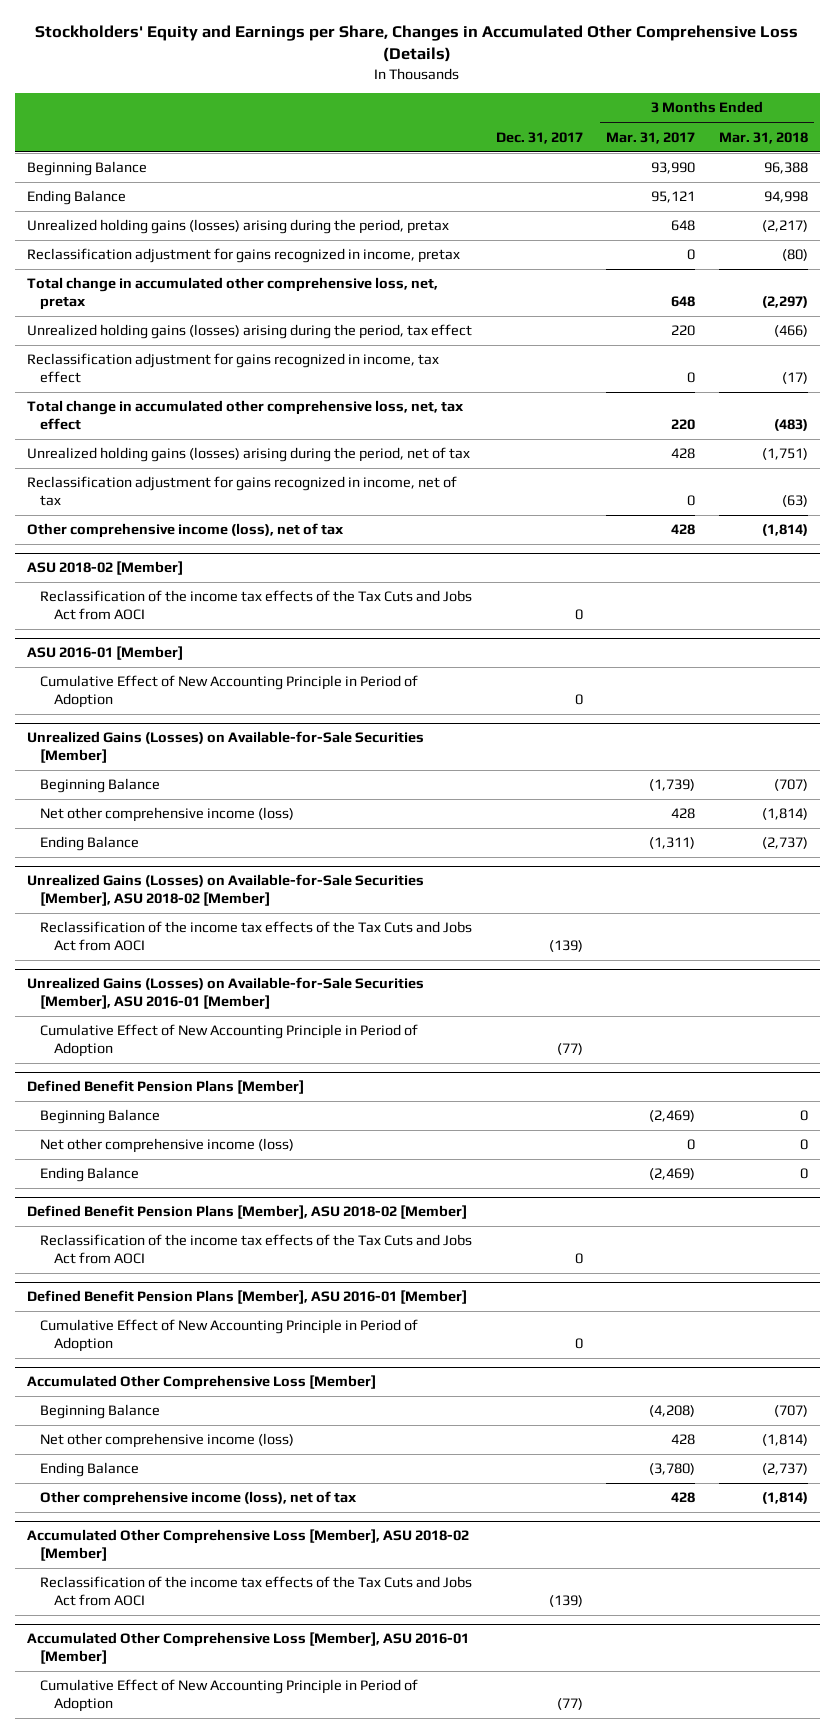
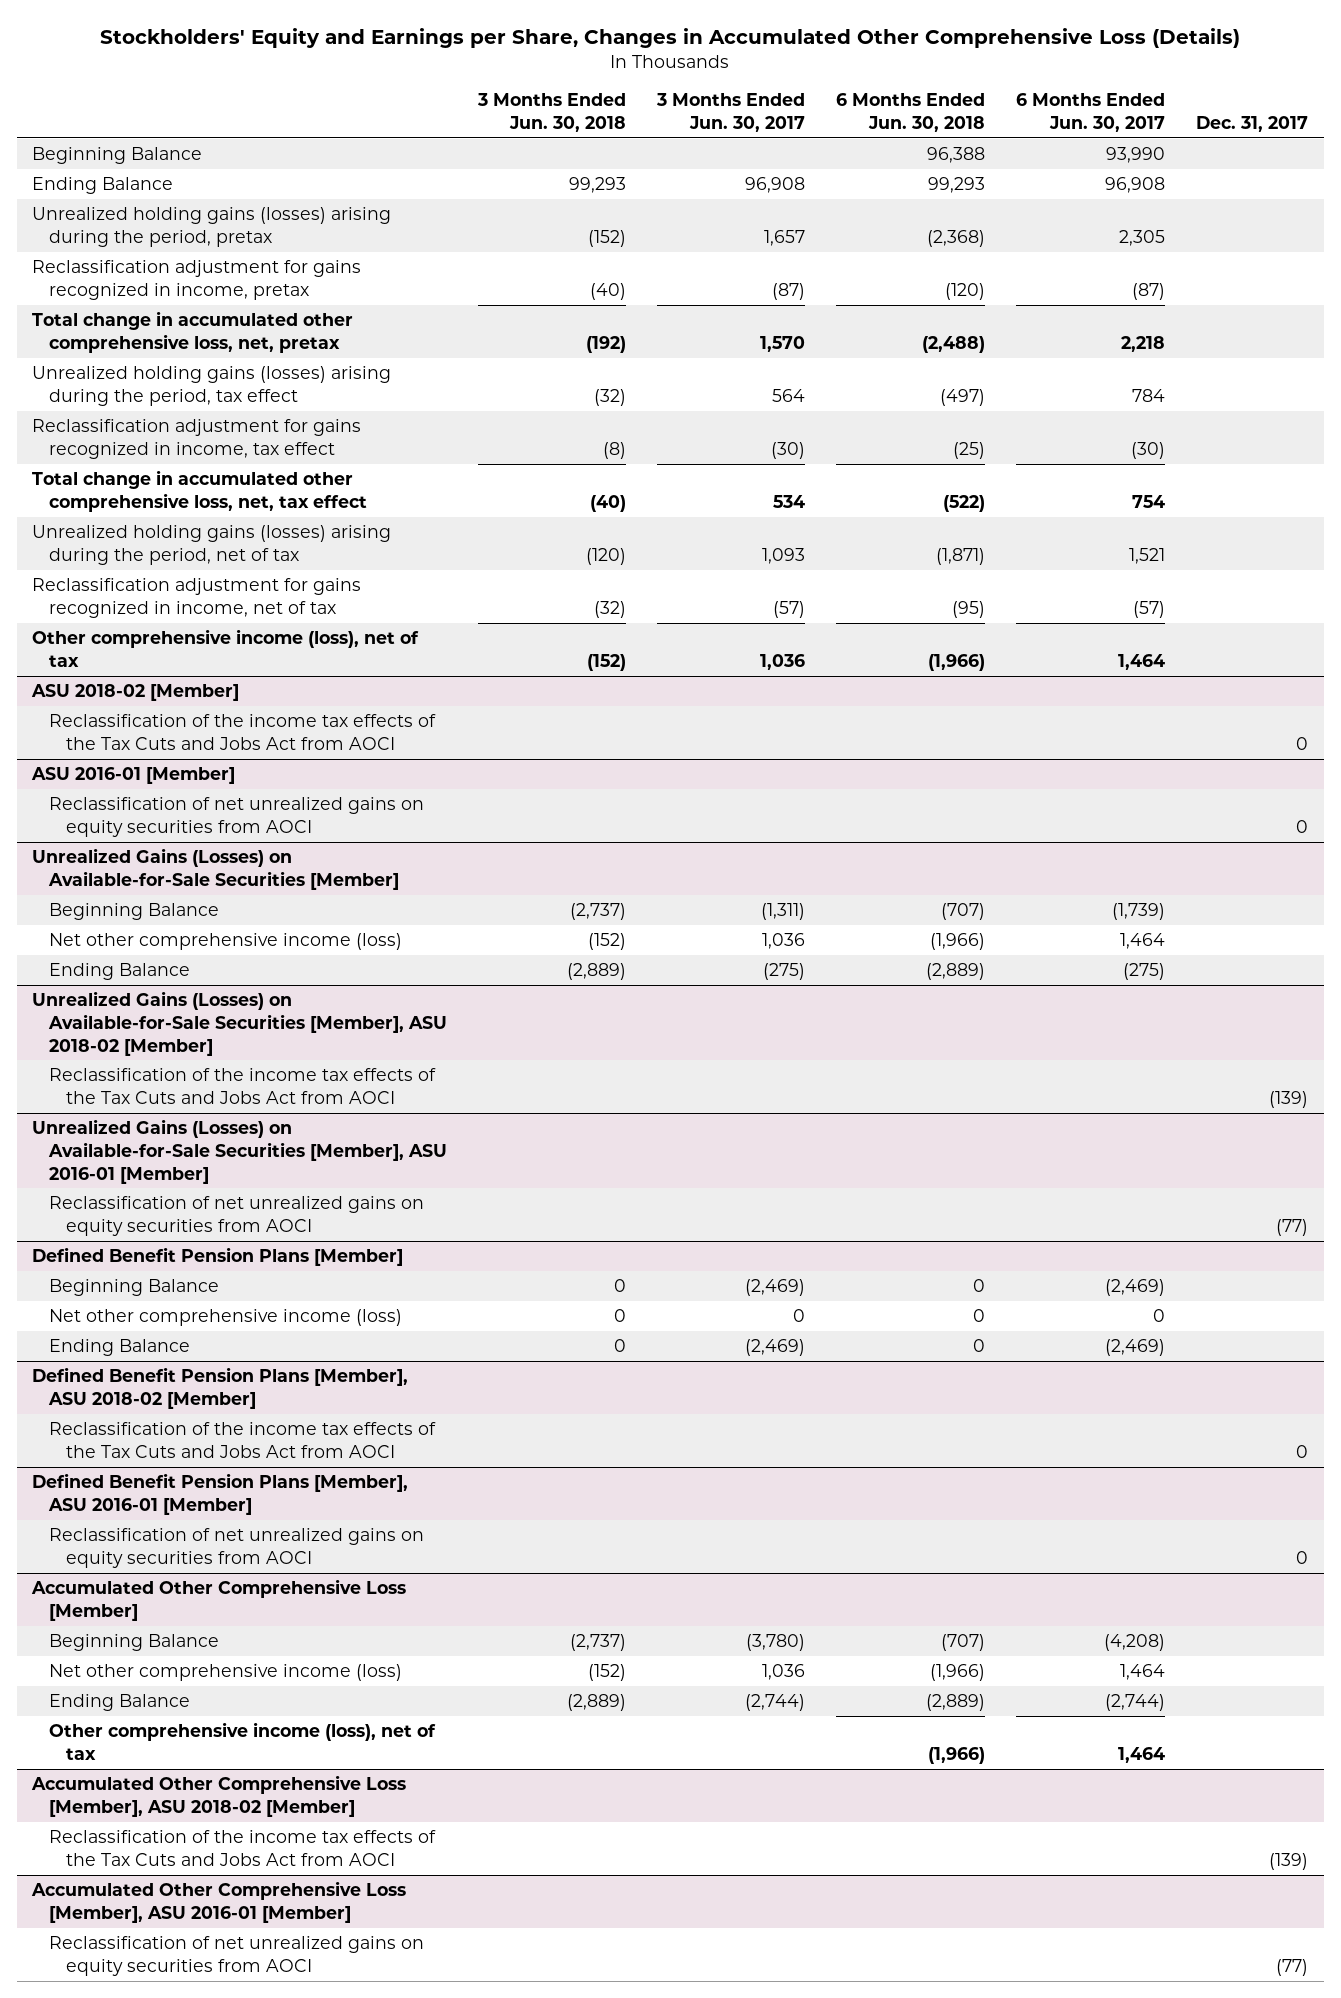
- | Dec. 31, 2017 | 3 Months Ended Mar. 31, 2017 | 3 Months Ended Mar. 31, 2018
+ | 3 Months Ended Jun. 30, 2018 | 3 Months Ended Jun. 30, 2017 | 6 Months Ended Jun. 30, 2018 | 6 Months Ended Jun. 30, 2017 | Dec. 31, 2017
@ ASU 2016-01 [Member]
- Cumulative Effect of New Accounting Principle in Period of Adoption | 0 | |
+ Reclassification of net unrealized gains on equity securities from AOCI | | | | | 0
@ Unrealized Gains (Losses) on Available-for-Sale Securities [Member], ASU 2016-01 [Member]
- Cumulative Effect of New Accounting Principle in Period of Adoption | (77) | |
+ Reclassification of net unrealized gains on equity securities from AOCI | | | | | (77)
@ Defined Benefit Pension Plans [Member], ASU 2016-01 [Member]
- Cumulative Effect of New Accounting Principle in Period of Adoption | 0 | |
+ Reclassification of net unrealized gains on equity securities from AOCI | | | | | 0
@ Accumulated Other Comprehensive Loss [Member], ASU 2016-01 [Member]
- Cumulative Effect of New Accounting Principle in Period of Adoption | (77) | |
+ Reclassification of net unrealized gains on equity securities from AOCI | | | | | (77)

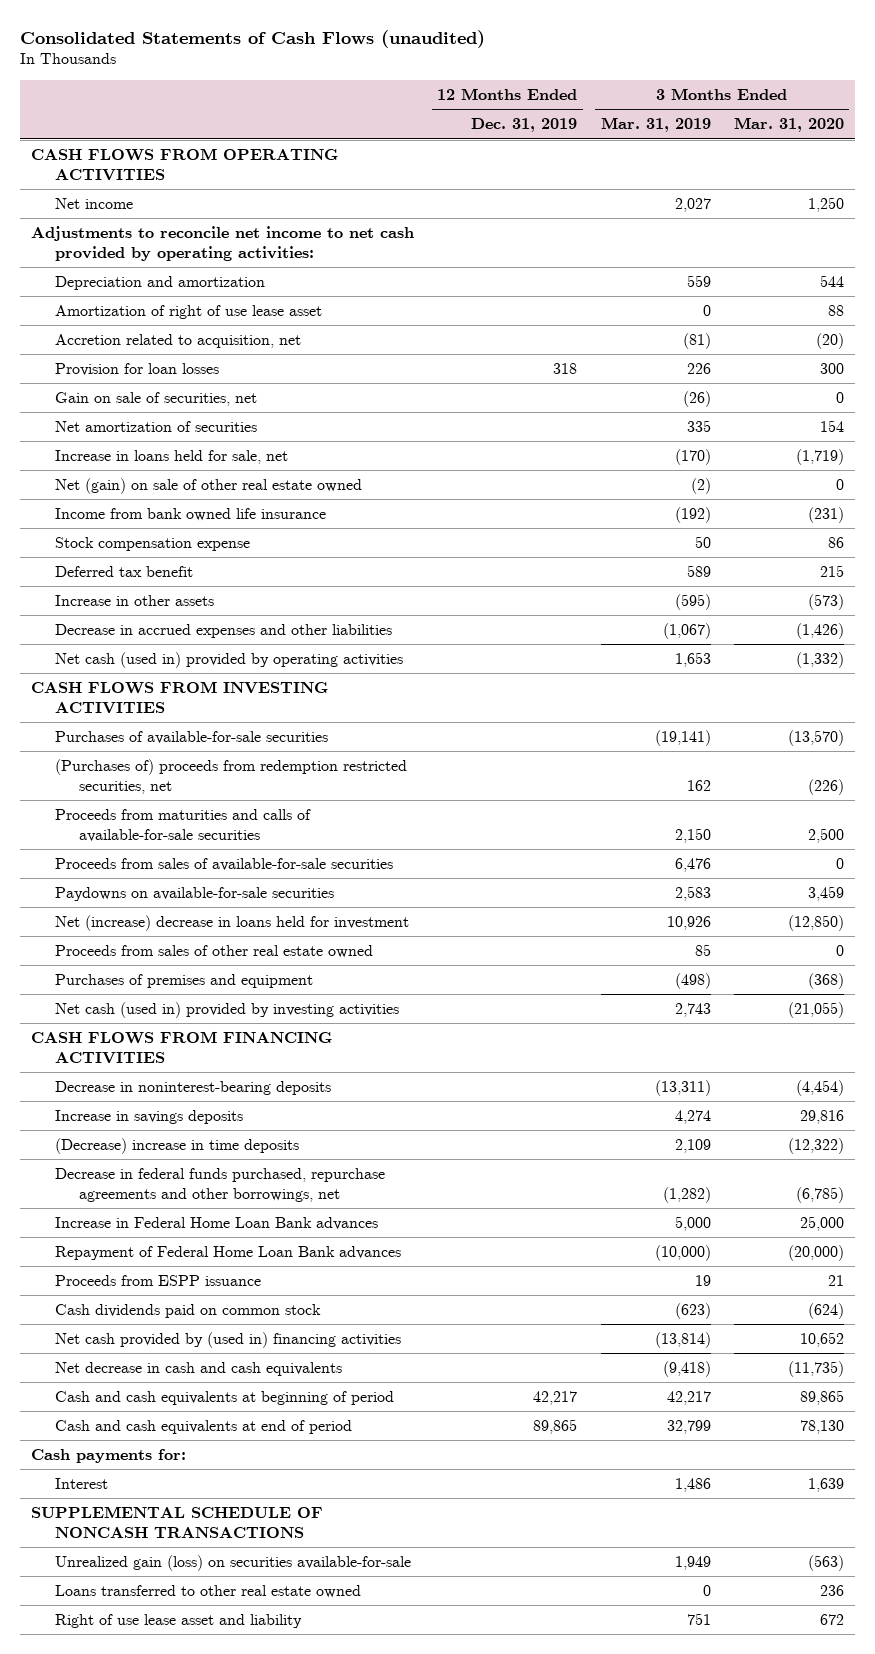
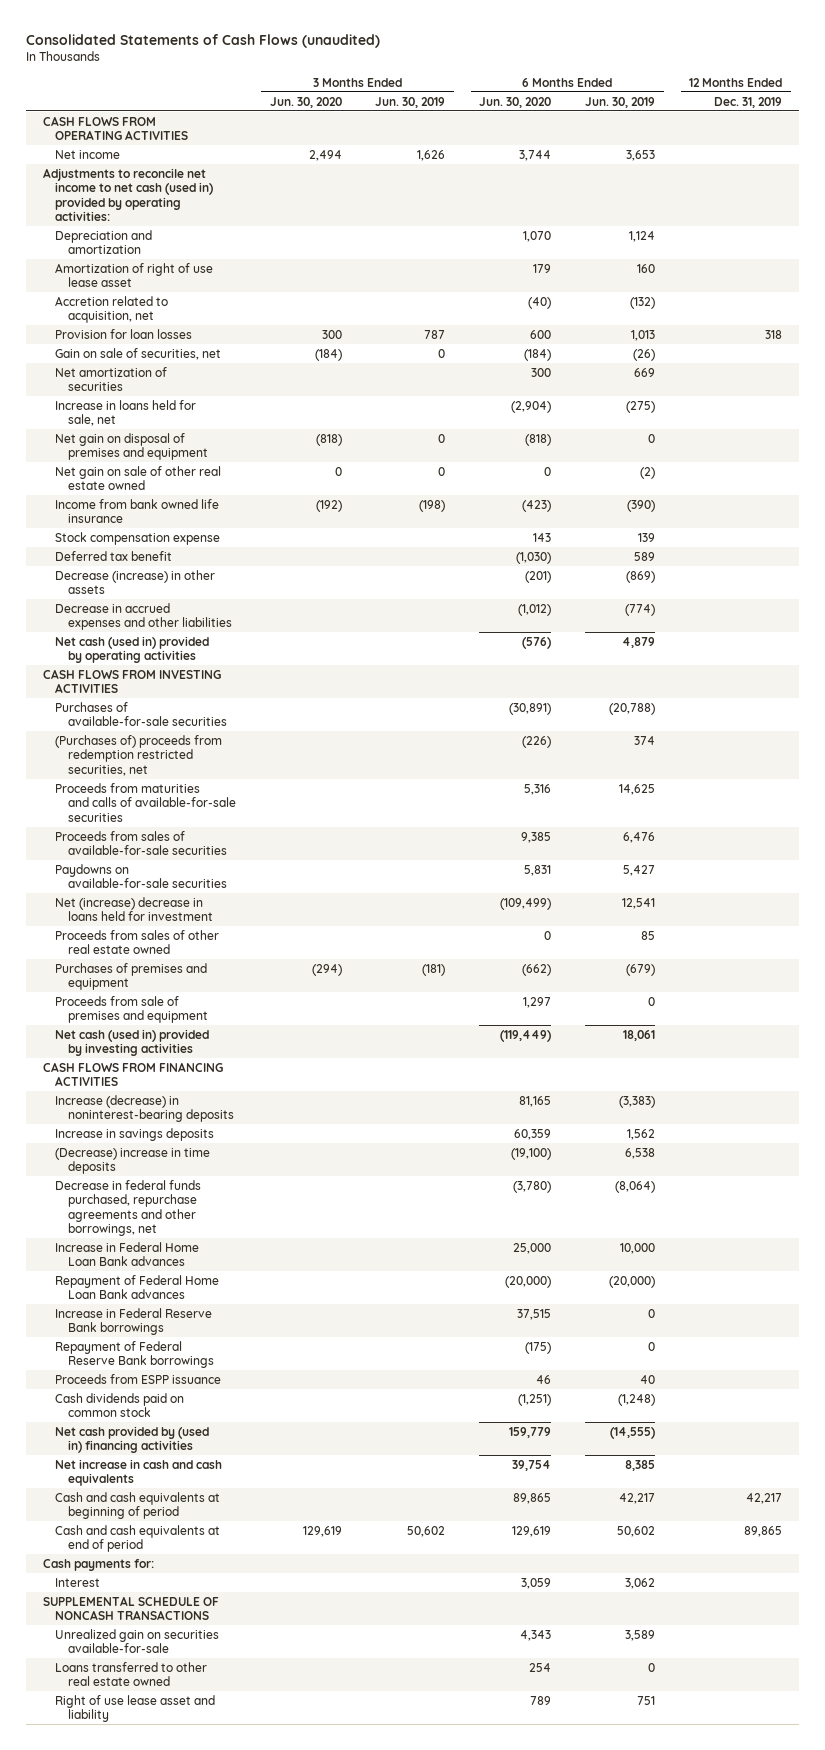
- | 12 Months Ended Dec. 31, 2019 | 3 Months Ended Mar. 31, 2019 | 3 Months Ended Mar. 31, 2020
+ | 3 Months Ended Jun. 30, 2020 | 3 Months Ended Jun. 30, 2019 | 6 Months Ended Jun. 30, 2020 | 6 Months Ended Jun. 30, 2019 | 12 Months Ended Dec. 31, 2019
- Adjustments to reconcile net income to net cash provided by operating activities:
+ Adjustments to reconcile net income to net cash (used in) provided by operating activities:
- Net (gain) on sale of other real estate owned | | (2) | 0
+ Net gain on disposal of premises and equipment | (818) | 0 | (818) | 0 |
+ Net gain on sale of other real estate owned | 0 | 0 | 0 | (2) |
- Increase in other assets | | (595) | (573)
+ Decrease (increase) in other assets | | | (201) | (869) |
+ Proceeds from sale of premises and equipment | | | 1,297 | 0 |
- Decrease in noninterest-bearing deposits | | (13,311) | (4,454)
+ Increase (decrease) in noninterest-bearing deposits | | | 81,165 | (3,383) |
+ Increase in Federal Reserve Bank borrowings | | | 37,515 | 0 |
+ Repayment of Federal Reserve Bank borrowings | | | (175) | 0 |
- Net decrease in cash and cash equivalents | | (9,418) | (11,735)
+ Net increase in cash and cash equivalents | | | 39,754 | 8,385 |
- Unrealized gain (loss) on securities available-for-sale | | 1,949 | (563)
+ Unrealized gain on securities available-for-sale | | | 4,343 | 3,589 |

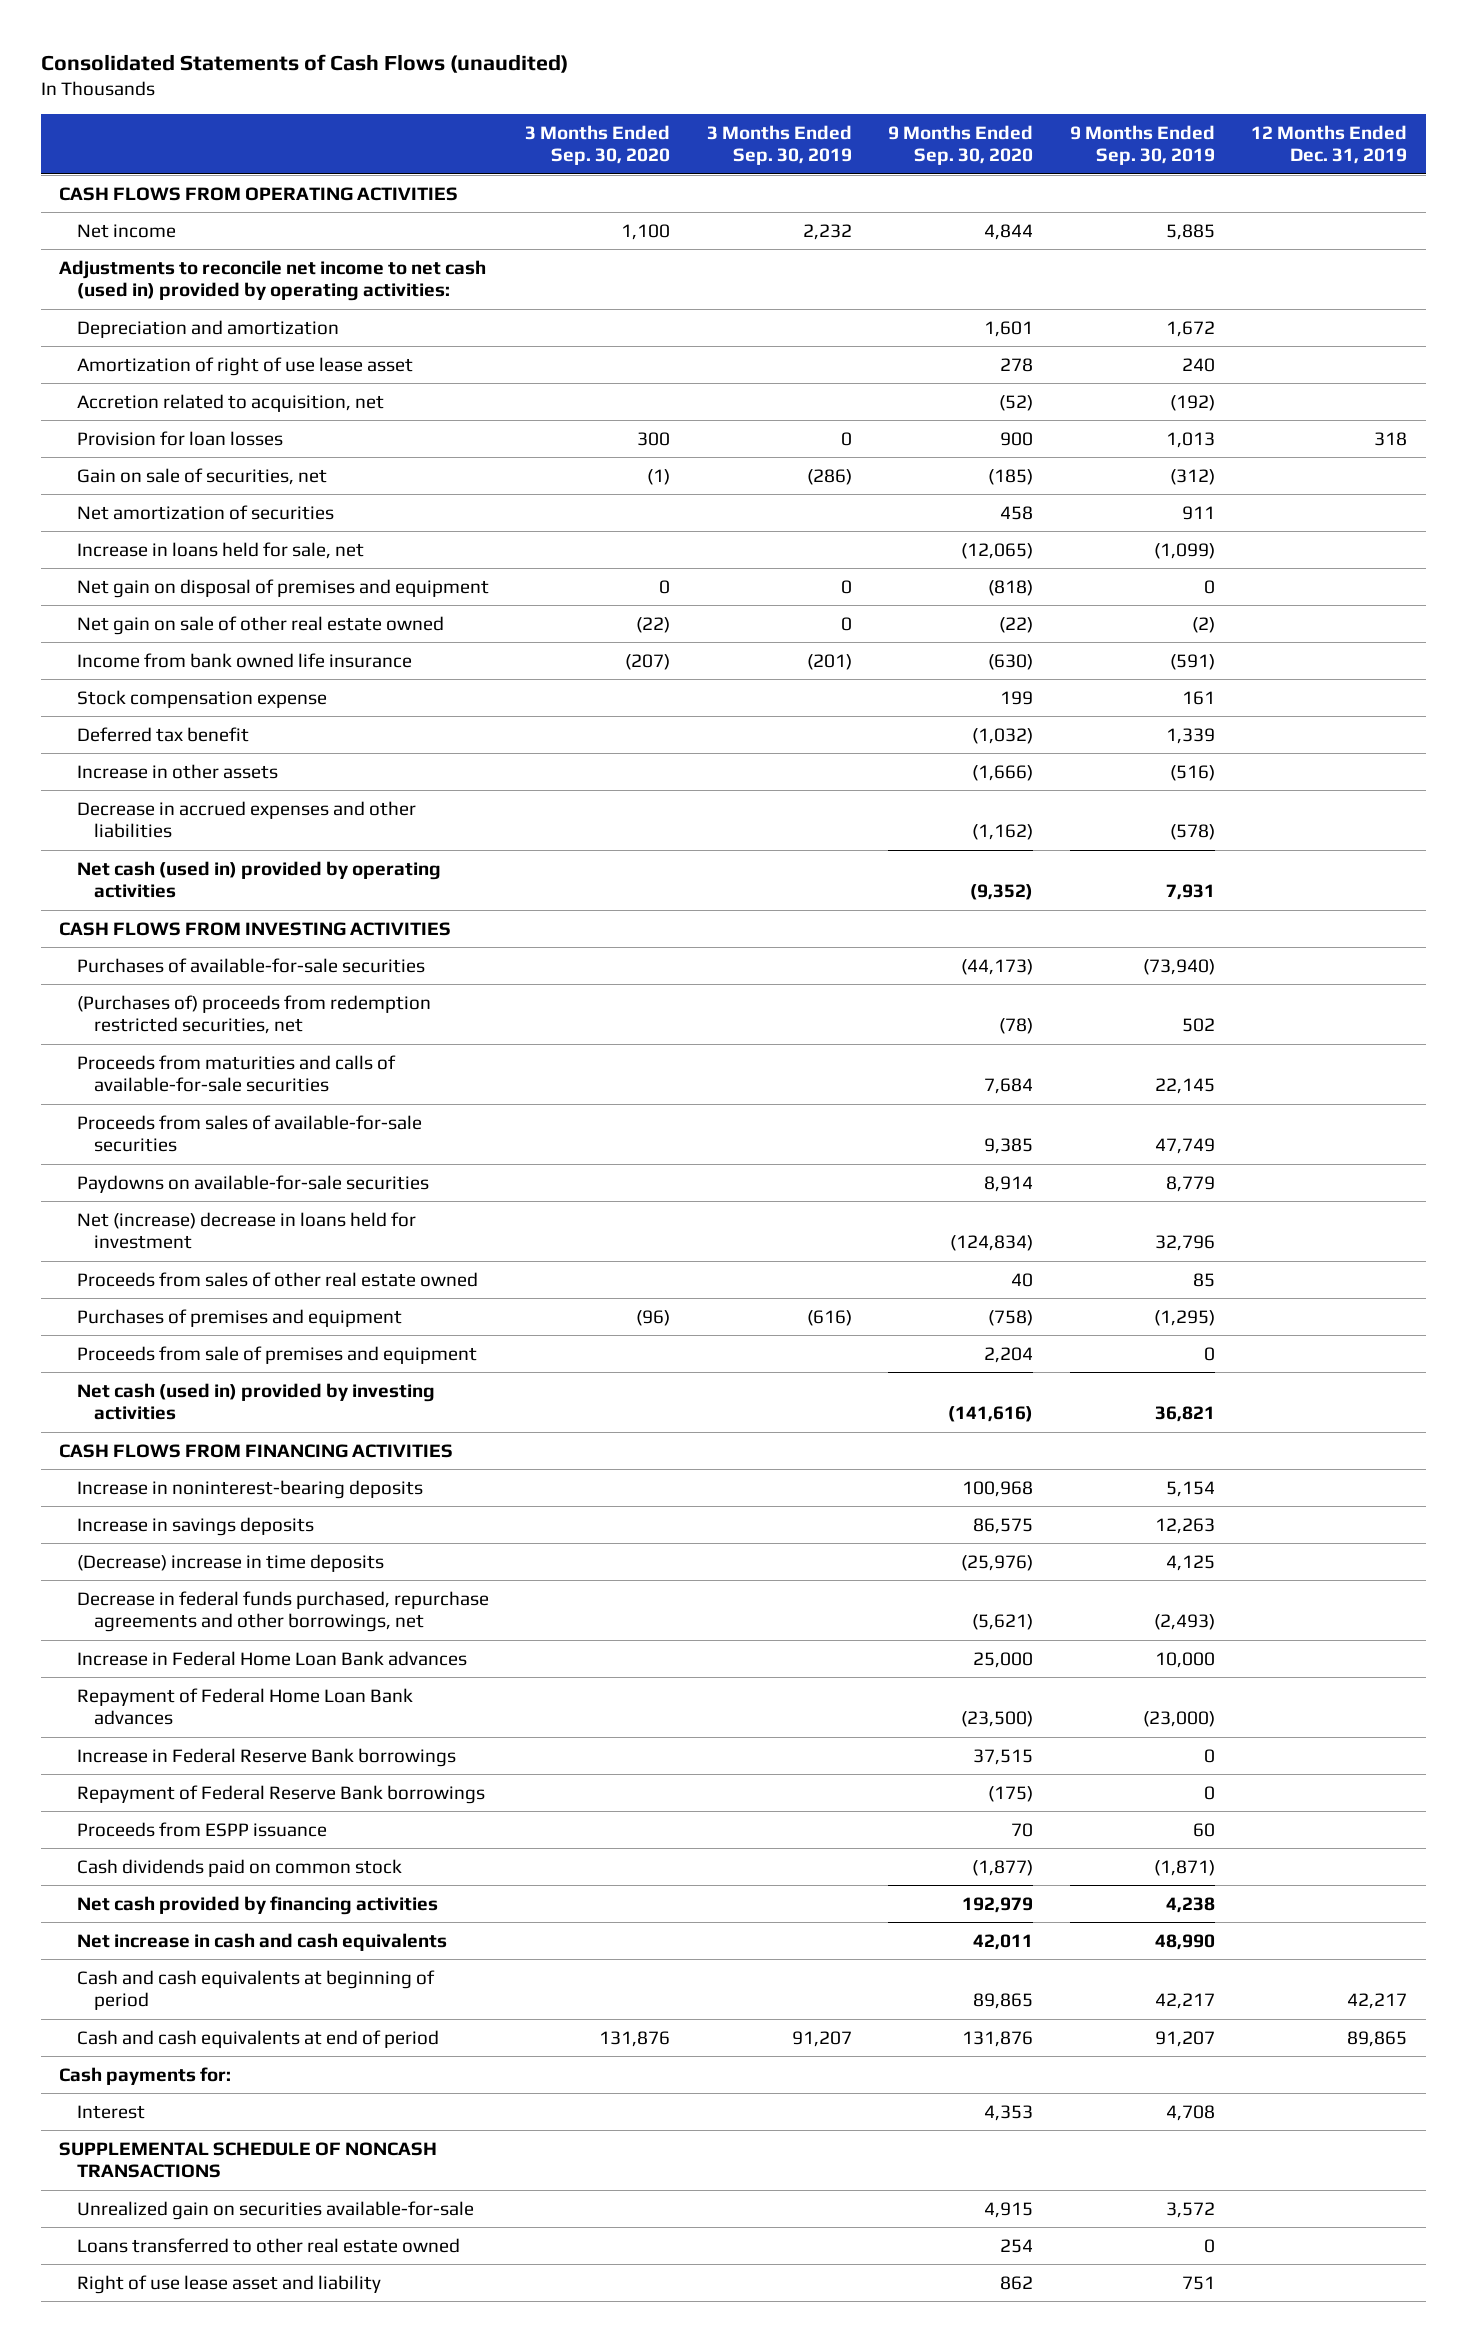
- | 3 Months Ended Jun. 30, 2020 | 3 Months Ended Jun. 30, 2019 | 6 Months Ended Jun. 30, 2020 | 6 Months Ended Jun. 30, 2019 | 12 Months Ended Dec. 31, 2019
+ | 3 Months Ended Sep. 30, 2020 | 3 Months Ended Sep. 30, 2019 | 9 Months Ended Sep. 30, 2020 | 9 Months Ended Sep. 30, 2019 | 12 Months Ended Dec. 31, 2019
- Decrease (increase) in other assets | | | (201) | (869) |
+ Increase in other assets | | | (1,666) | (516) |
- Increase (decrease) in noninterest-bearing deposits | | | 81,165 | (3,383) |
+ Increase in noninterest-bearing deposits | | | 100,968 | 5,154 |
- Net cash provided by (used in) financing activities | | | 159,779 | (14,555) |
+ Net cash provided by financing activities | | | 192,979 | 4,238 |

